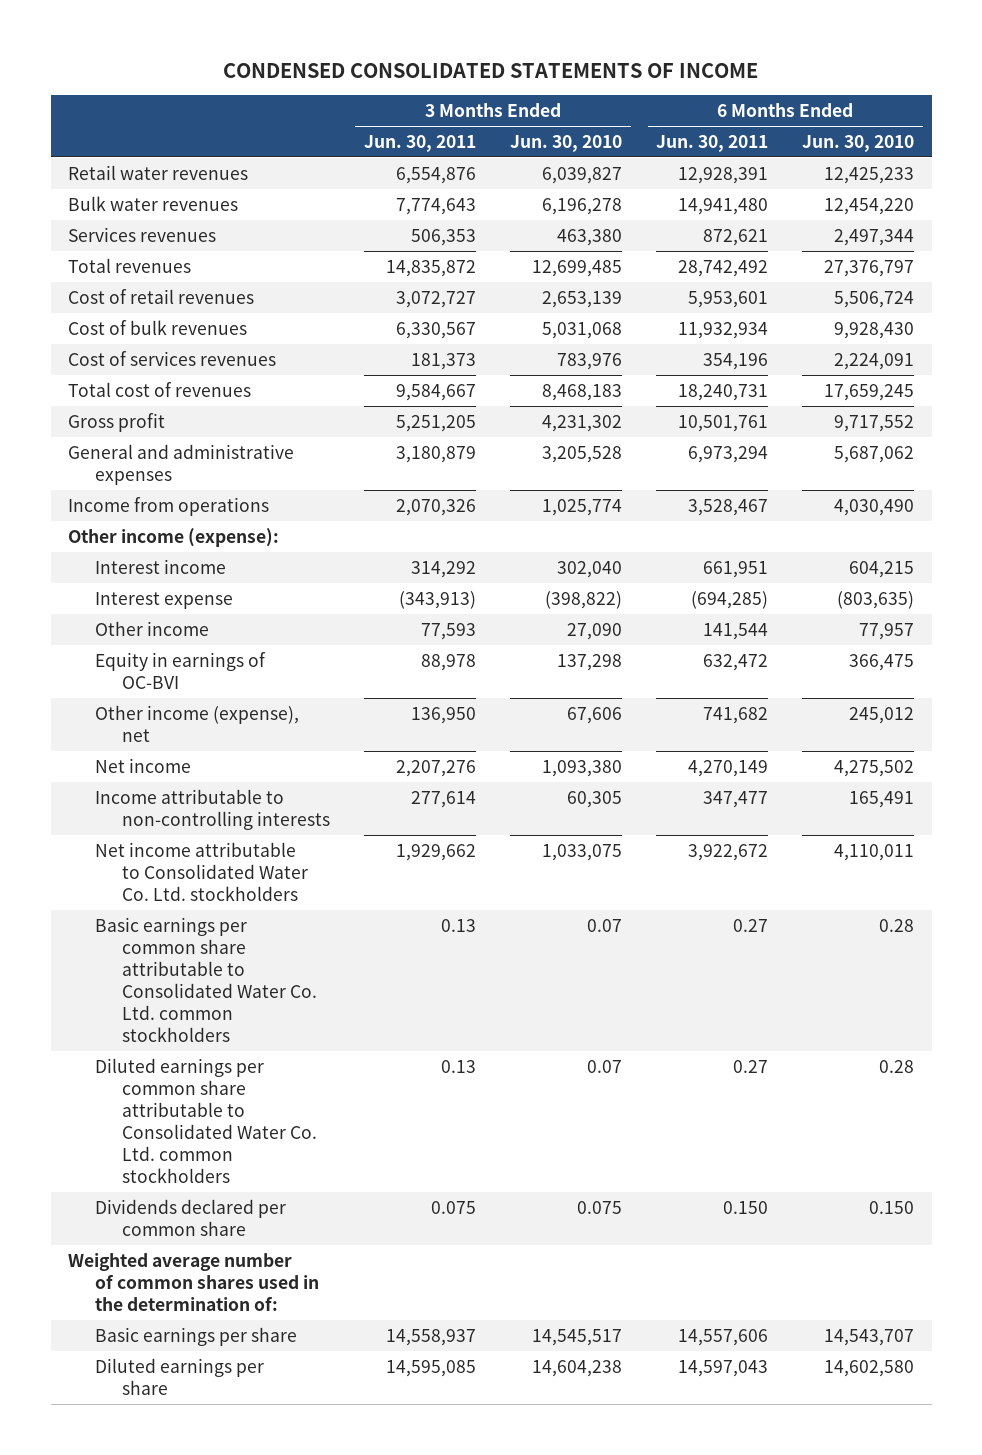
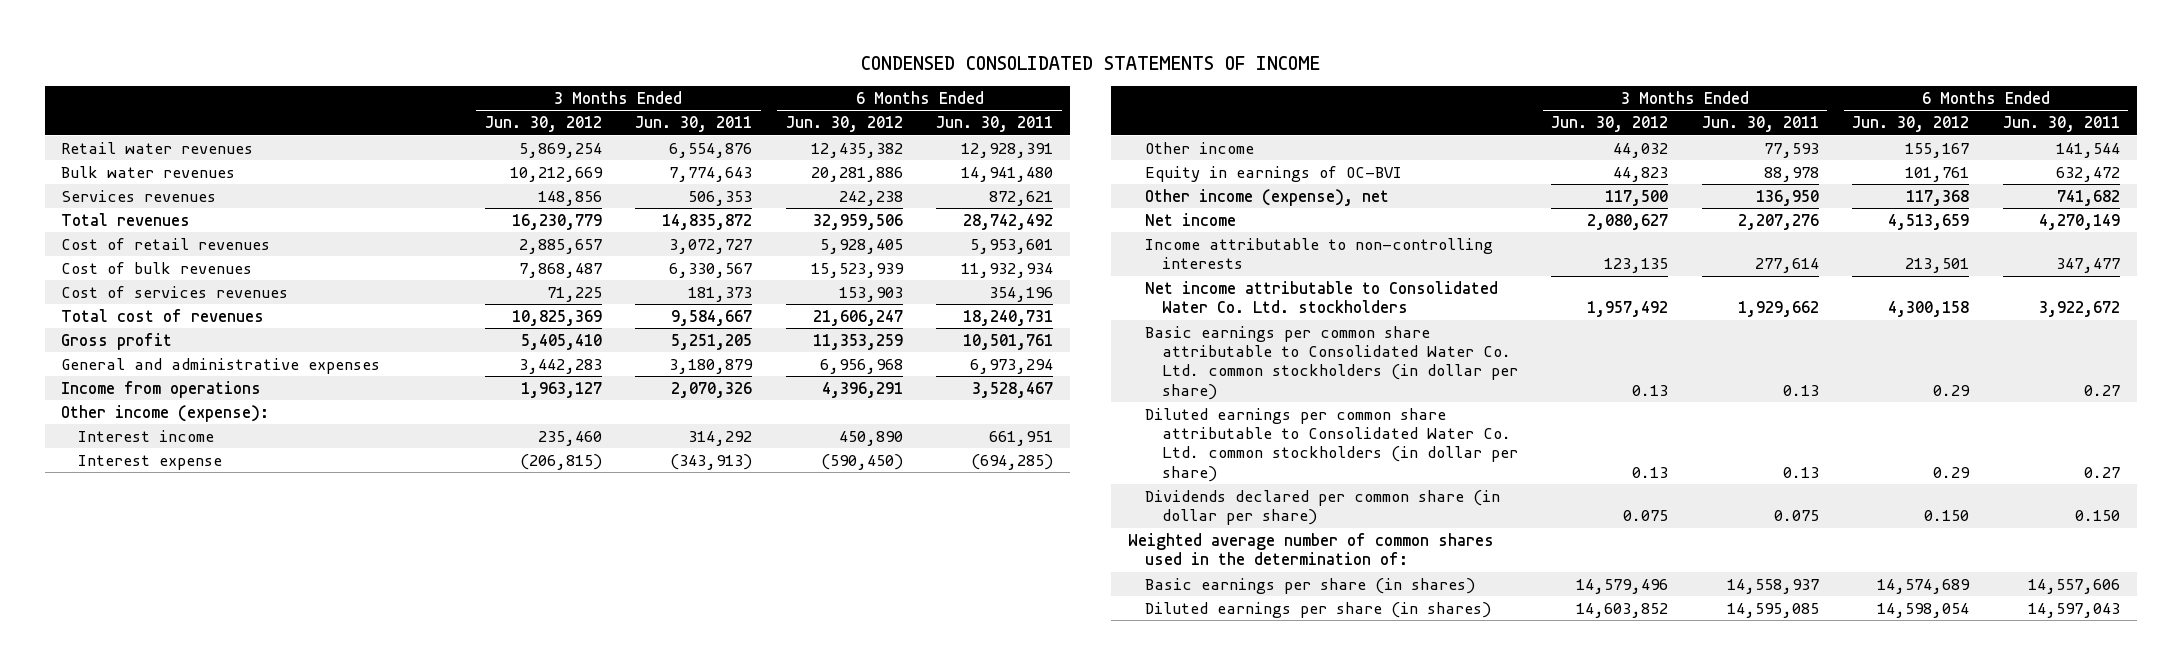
- | 3 Months Ended Jun. 30, 2011 | 3 Months Ended Jun. 30, 2010 | 6 Months Ended Jun. 30, 2011 | 6 Months Ended Jun. 30, 2010
+ | 3 Months Ended Jun. 30, 2012 | 3 Months Ended Jun. 30, 2011 | 6 Months Ended Jun. 30, 2012 | 6 Months Ended Jun. 30, 2011
- Basic earnings per common share attributable to Consolidated Water Co. Ltd. common stockholders | 0.13 | 0.07 | 0.27 | 0.28
- Diluted earnings per common share attributable to Consolidated Water Co. Ltd. common stockholders | 0.13 | 0.07 | 0.27 | 0.28
- Dividends declared per common share | 0.075 | 0.075 | 0.150 | 0.150
+ Basic earnings per common share attributable to Consolidated Water Co. Ltd. common stockholders (in dollar per share) | 0.13 | 0.13 | 0.29 | 0.27
+ Diluted earnings per common share attributable to Consolidated Water Co. Ltd. common stockholders (in dollar per share) | 0.13 | 0.13 | 0.29 | 0.27
+ Dividends declared per common share (in dollar per share) | 0.075 | 0.075 | 0.150 | 0.150
- Basic earnings per share | 14,558,937 | 14,545,517 | 14,557,606 | 14,543,707
- Diluted earnings per share | 14,595,085 | 14,604,238 | 14,597,043 | 14,602,580
+ Basic earnings per share (in shares) | 14,579,496 | 14,558,937 | 14,574,689 | 14,557,606
+ Diluted earnings per share (in shares) | 14,603,852 | 14,595,085 | 14,598,054 | 14,597,043

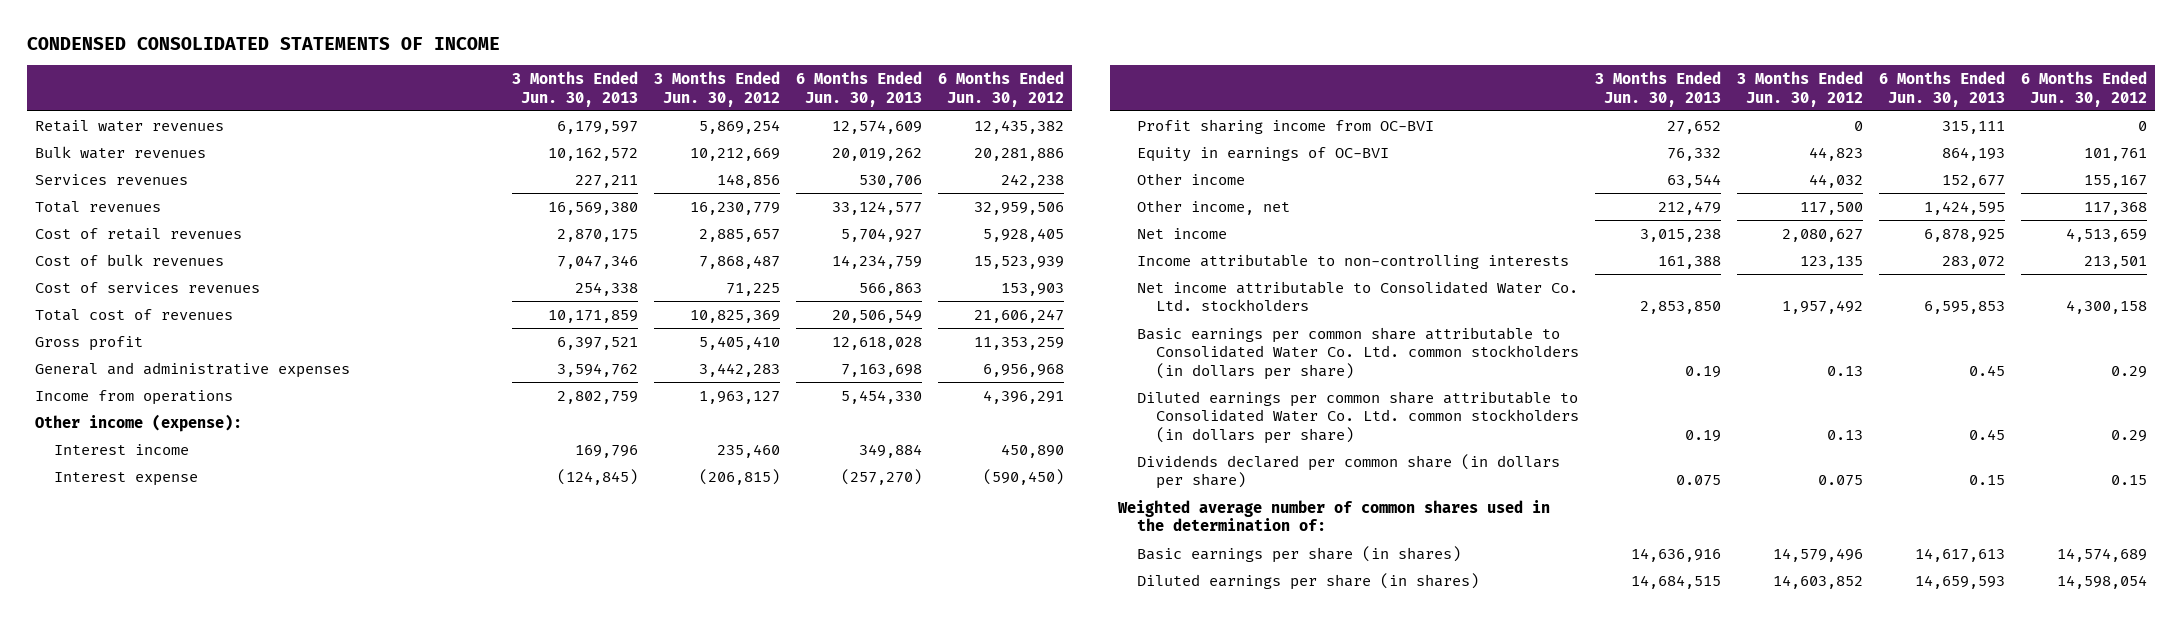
- | 3 Months Ended Jun. 30, 2012 | 3 Months Ended Jun. 30, 2011 | 6 Months Ended Jun. 30, 2012 | 6 Months Ended Jun. 30, 2011
+ | 3 Months Ended Jun. 30, 2013 | 3 Months Ended Jun. 30, 2012 | 6 Months Ended Jun. 30, 2013 | 6 Months Ended Jun. 30, 2012
+ Profit sharing income from OC-BVI | 27,652 | 0 | 315,111 | 0
- Other income (expense), net | 117,500 | 136,950 | 117,368 | 741,682
moved down: Other income | 63,544 | 44,032 | 152,677 | 155,167
+ Other income, net | 212,479 | 117,500 | 1,424,595 | 117,368
- Basic earnings per common share attributable to Consolidated Water Co. Ltd. common stockholders (in dollar per share) | 0.13 | 0.13 | 0.29 | 0.27
- Diluted earnings per common share attributable to Consolidated Water Co. Ltd. common stockholders (in dollar per share) | 0.13 | 0.13 | 0.29 | 0.27
- Dividends declared per common share (in dollar per share) | 0.075 | 0.075 | 0.150 | 0.150
+ Basic earnings per common share attributable to Consolidated Water Co. Ltd. common stockholders (in dollars per share) | 0.19 | 0.13 | 0.45 | 0.29
+ Diluted earnings per common share attributable to Consolidated Water Co. Ltd. common stockholders (in dollars per share) | 0.19 | 0.13 | 0.45 | 0.29
+ Dividends declared per common share (in dollars per share) | 0.075 | 0.075 | 0.15 | 0.15

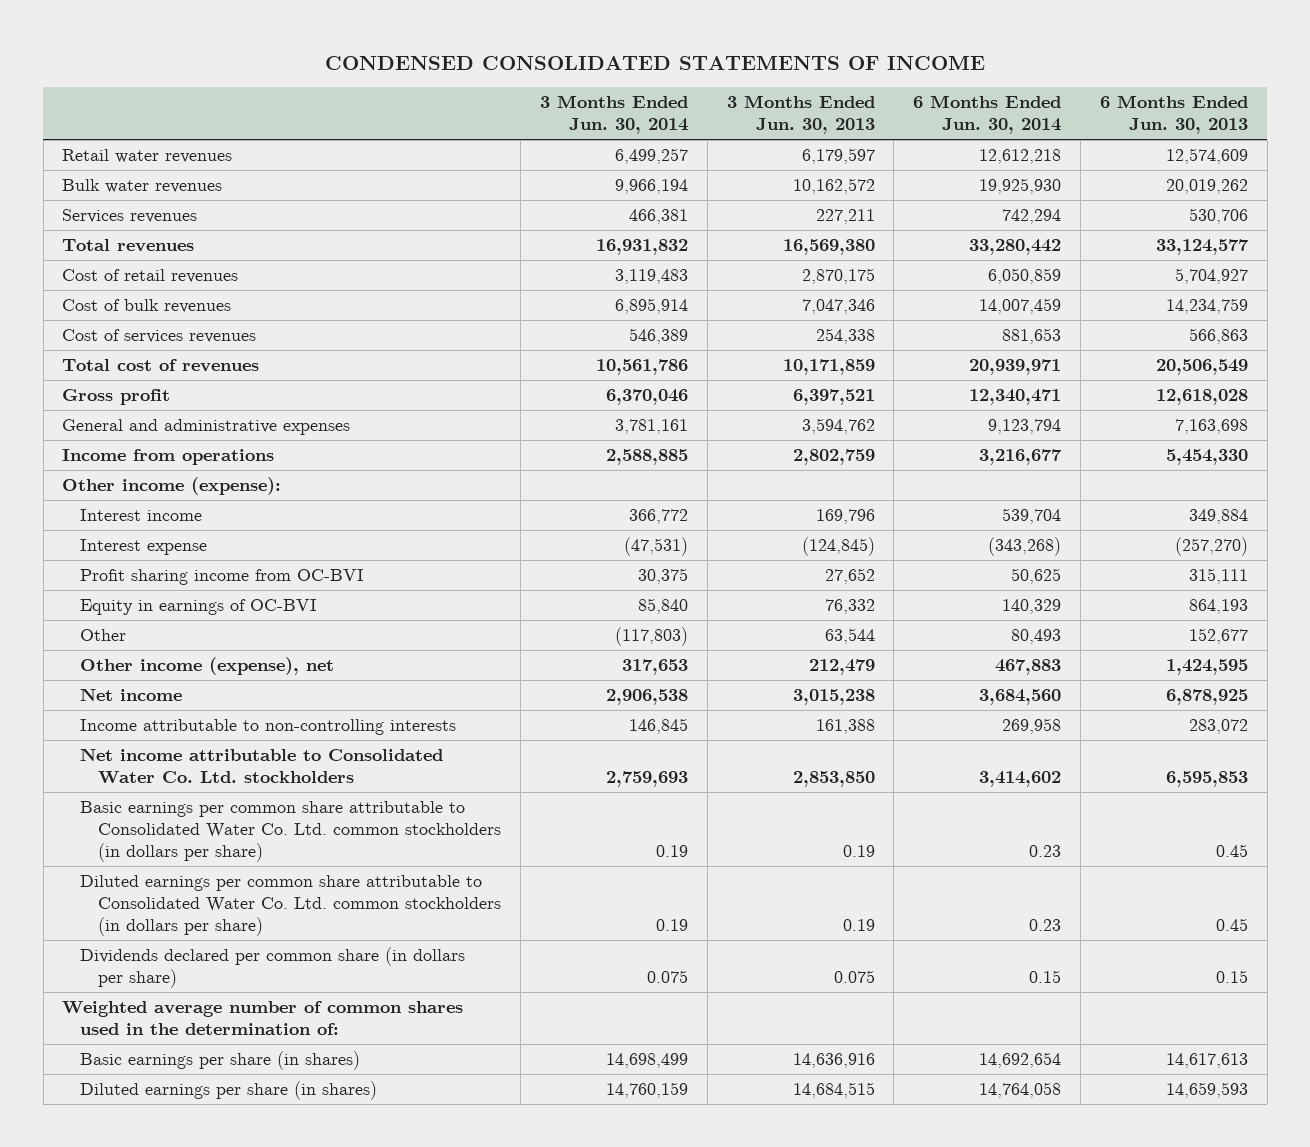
- | 3 Months Ended Jun. 30, 2013 | 3 Months Ended Jun. 30, 2012 | 6 Months Ended Jun. 30, 2013 | 6 Months Ended Jun. 30, 2012
+ | 3 Months Ended Jun. 30, 2014 | 3 Months Ended Jun. 30, 2013 | 6 Months Ended Jun. 30, 2014 | 6 Months Ended Jun. 30, 2013
- Other income | 63,544 | 44,032 | 152,677 | 155,167
- Other income, net | 212,479 | 117,500 | 1,424,595 | 117,368
+ Other | (117,803) | 63,544 | 80,493 | 152,677
+ Other income (expense), net | 317,653 | 212,479 | 467,883 | 1,424,595

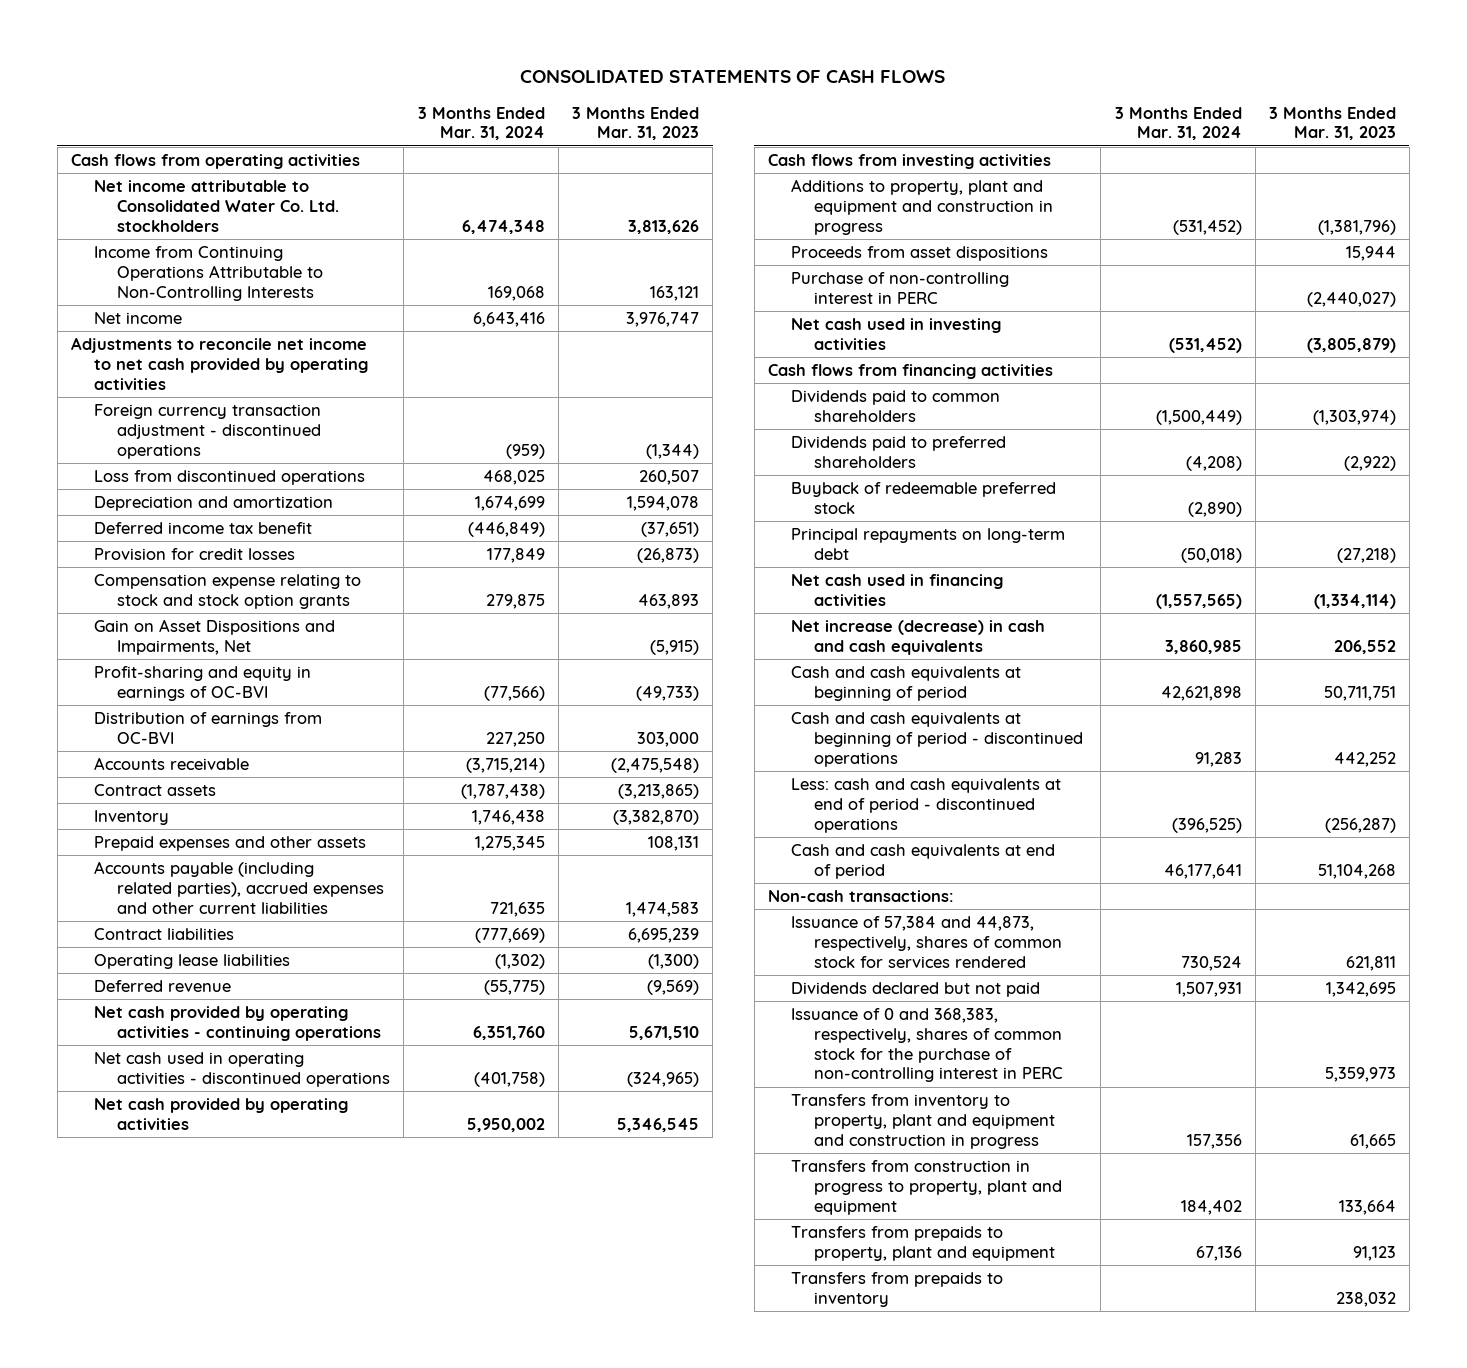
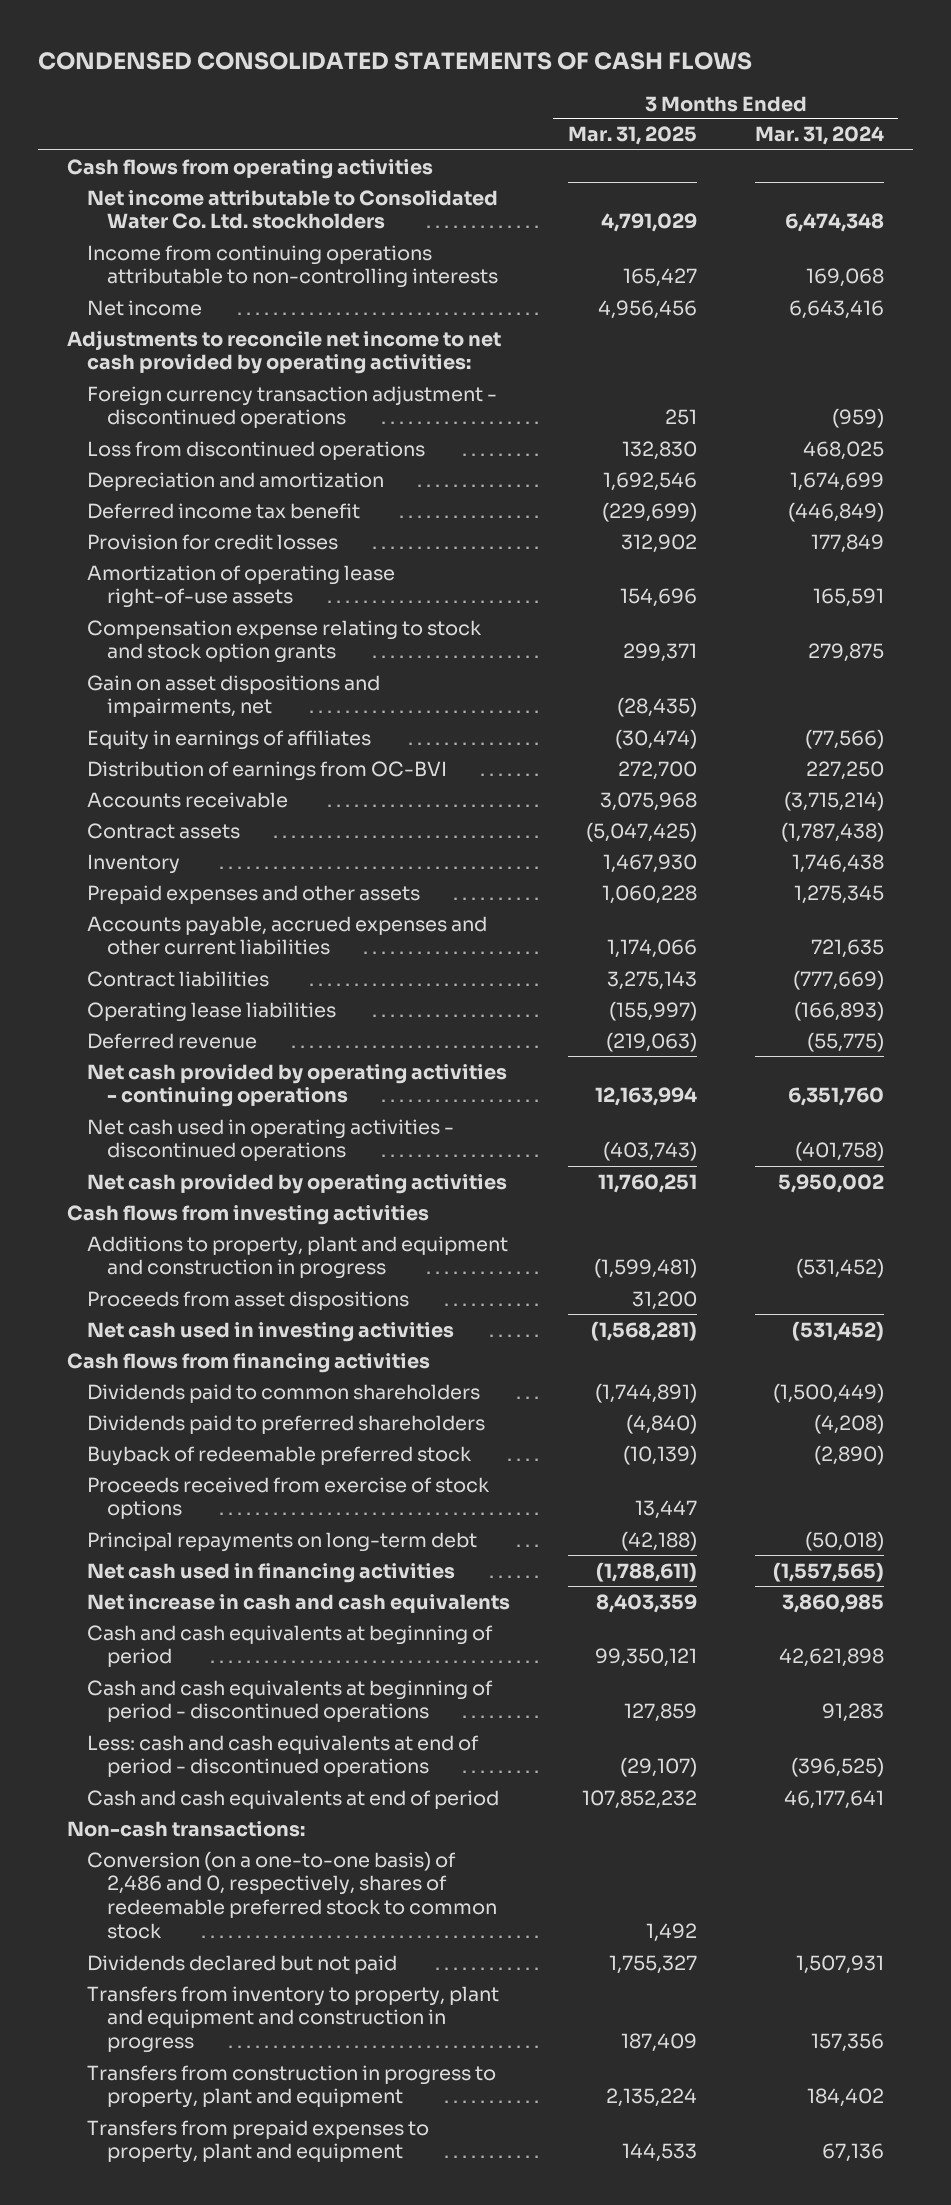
- CONSOLIDATED STATEMENTS OF CASH FLOWS
+ CONDENSED CONSOLIDATED STATEMENTS OF CASH FLOWS
- | 3 Months Ended Mar. 31, 2024 | 3 Months Ended Mar. 31, 2023
+ | 3 Months Ended Mar. 31, 2025 | 3 Months Ended Mar. 31, 2024
- Income from Continuing Operations Attributable to Non-Controlling Interests | 169,068 | 163,121
+ Income from continuing operations attributable to non-controlling interests | 165,427 | 169,068
- Adjustments to reconcile net income to net cash provided by operating activities
+ Adjustments to reconcile net income to net cash provided by operating activities:
+ Amortization of operating lease right-of-use assets | 154,696 | 165,591
- Gain on Asset Dispositions and Impairments, Net | | (5,915)
- Profit-sharing and equity in earnings of OC-BVI | (77,566) | (49,733)
+ Gain on asset dispositions and impairments, net | (28,435) |
+ Equity in earnings of affiliates | (30,474) | (77,566)
- Accounts payable (including related parties), accrued expenses and other current liabilities | 721,635 | 1,474,583
+ Accounts payable, accrued expenses and other current liabilities | 1,174,066 | 721,635
- Operating lease liabilities | (1,302) | (1,300)
+ Operating lease liabilities | (155,997) | (166,893)
- Purchase of non-controlling interest in PERC | | (2,440,027)
+ Proceeds received from exercise of stock options | 13,447 |
- Net increase (decrease) in cash and cash equivalents | 3,860,985 | 206,552
+ Net increase in cash and cash equivalents | 8,403,359 | 3,860,985
- Issuance of 57,384 and 44,873, respectively, shares of common stock for services rendered | 730,524 | 621,811
+ Conversion (on a one-to-one basis) of 2,486 and 0, respectively, shares of redeemable preferred stock to common stock | 1,492 |
- Issuance of 0 and 368,383, respectively, shares of common stock for the purchase of non-controlling interest in PERC | | 5,359,973
- Transfers from prepaids to property, plant and equipment | 67,136 | 91,123
- Transfers from prepaids to inventory | | 238,032
+ Transfers from prepaid expenses to property, plant and equipment | 144,533 | 67,136

